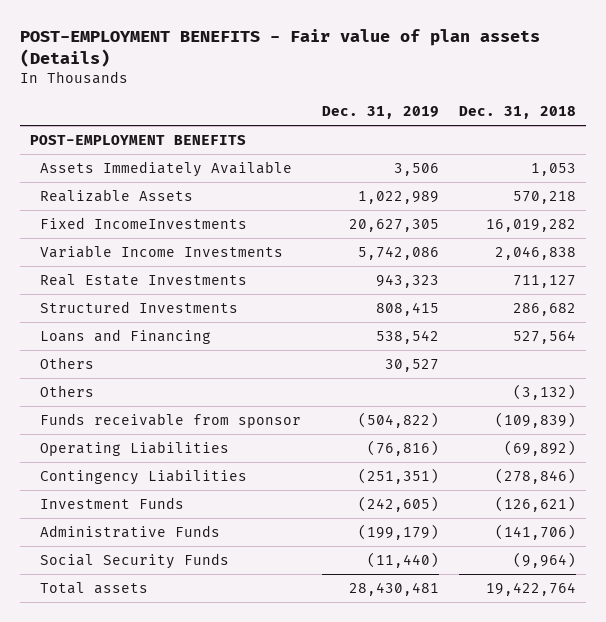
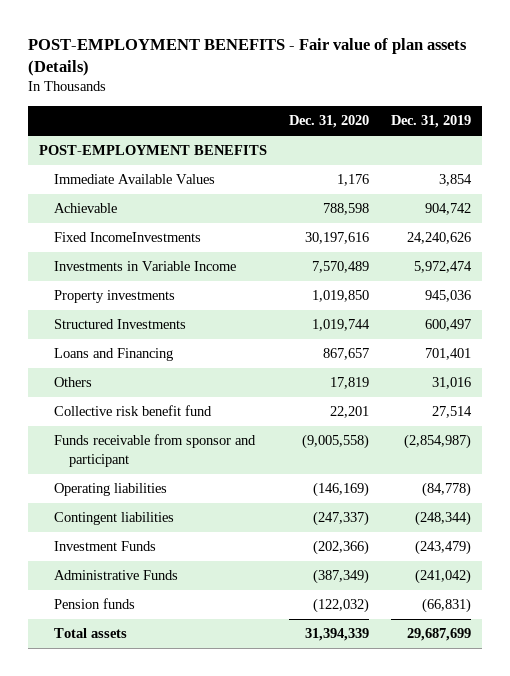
- | Dec. 31, 2019 | Dec. 31, 2018
+ | Dec. 31, 2020 | Dec. 31, 2019
- Assets Immediately Available | 3,506 | 1,053
- Realizable Assets | 1,022,989 | 570,218
- Fixed IncomeInvestments | 20,627,305 | 16,019,282
- Variable Income Investments | 5,742,086 | 2,046,838
- Real Estate Investments | 943,323 | 711,127
- Structured Investments | 808,415 | 286,682
- Loans and Financing | 538,542 | 527,564
- Others | 30,527 |
- Others | | (3,132)
- Funds receivable from sponsor | (504,822) | (109,839)
- Operating Liabilities | (76,816) | (69,892)
- Contingency Liabilities | (251,351) | (278,846)
- Investment Funds | (242,605) | (126,621)
- Administrative Funds | (199,179) | (141,706)
- Social Security Funds | (11,440) | (9,964)
- Total assets | 28,430,481 | 19,422,764
+ Immediate Available Values | 1,176 | 3,854
+ Achievable | 788,598 | 904,742
+ Fixed IncomeInvestments | 30,197,616 | 24,240,626
+ Investments in Variable Income | 7,570,489 | 5,972,474
+ Property investments | 1,019,850 | 945,036
+ Structured Investments | 1,019,744 | 600,497
+ Loans and Financing | 867,657 | 701,401
+ Others | 17,819 | 31,016
+ Collective risk benefit fund | 22,201 | 27,514
+ Funds receivable from sponsor and participant | (9,005,558) | (2,854,987)
+ Operating liabilities | (146,169) | (84,778)
+ Contingent liabilities | (247,337) | (248,344)
+ Investment Funds | (202,366) | (243,479)
+ Administrative Funds | (387,349) | (241,042)
+ Pension funds | (122,032) | (66,831)
+ Total assets | 31,394,339 | 29,687,699

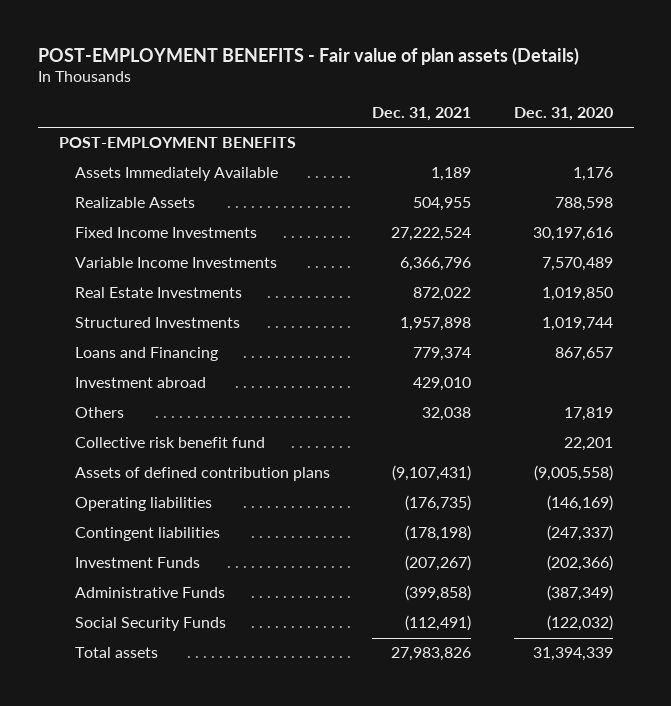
- | Dec. 31, 2020 | Dec. 31, 2019
+ | Dec. 31, 2021 | Dec. 31, 2020
- Immediate Available Values | 1,176 | 3,854
- Achievable | 788,598 | 904,742
- Fixed IncomeInvestments | 30,197,616 | 24,240,626
- Investments in Variable Income | 7,570,489 | 5,972,474
- Property investments | 1,019,850 | 945,036
+ Assets Immediately Available | 1,189 | 1,176
+ Realizable Assets | 504,955 | 788,598
+ Fixed Income Investments | 27,222,524 | 30,197,616
+ Variable Income Investments | 6,366,796 | 7,570,489
+ Real Estate Investments | 872,022 | 1,019,850
+ Investment abroad | 429,010 |
- Funds receivable from sponsor and participant | (9,005,558) | (2,854,987)
+ Assets of defined contribution plans | (9,107,431) | (9,005,558)
- Pension funds | (122,032) | (66,831)
+ Social Security Funds | (112,491) | (122,032)

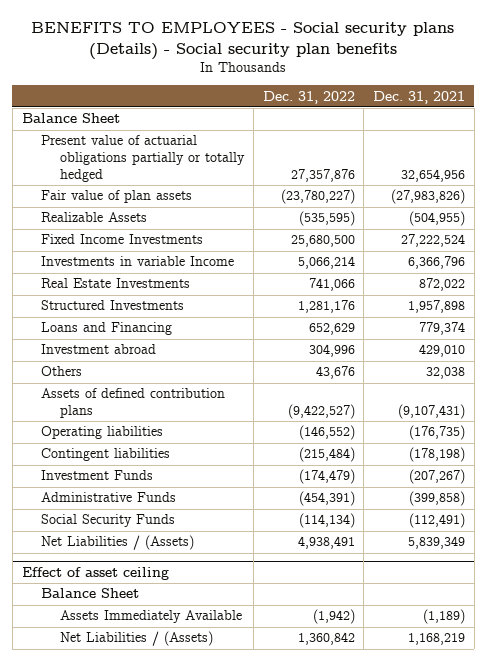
- POST-EMPLOYMENT BENEFITS - Fair value of plan assets (Details)
+ BENEFITS TO EMPLOYEES - Social security plans (Details) - Social security plan benefits
- | Dec. 31, 2021 | Dec. 31, 2020
+ | Dec. 31, 2022 | Dec. 31, 2021
- POST-EMPLOYMENT BENEFITS
- Assets Immediately Available | 1,189 | 1,176
- Realizable Assets | 504,955 | 788,598
+ Balance Sheet
+ Present value of actuarial obligations partially or totally hedged | 27,357,876 | 32,654,956
+ Fair value of plan assets | (23,780,227) | (27,983,826)
+ Realizable Assets | (535,595) | (504,955)
- Variable Income Investments | 6,366,796 | 7,570,489
+ Investments in variable Income | 5,066,214 | 6,366,796
- Collective risk benefit fund | | 22,201
- Total assets | 27,983,826 | 31,394,339
+ Net Liabilities / (Assets) | 4,938,491 | 5,839,349
+ Effect of asset ceiling
+ Balance Sheet
+ Assets Immediately Available | (1,942) | (1,189)
+ Net Liabilities / (Assets) | 1,360,842 | 1,168,219

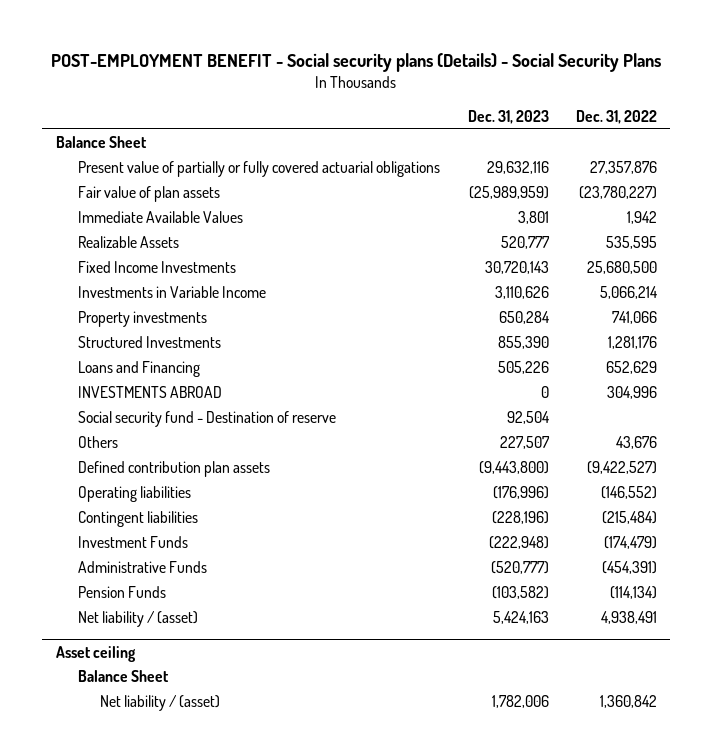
- BENEFITS TO EMPLOYEES - Social security plans (Details) - Social security plan benefits
+ POST-EMPLOYMENT BENEFIT - Social security plans (Details) - Social Security Plans
- | Dec. 31, 2022 | Dec. 31, 2021
+ | Dec. 31, 2023 | Dec. 31, 2022
- Present value of actuarial obligations partially or totally hedged | 27,357,876 | 32,654,956
+ Present value of partially or fully covered actuarial obligations | 29,632,116 | 27,357,876
- Realizable Assets | (535,595) | (504,955)
+ Immediate Available Values | 3,801 | 1,942
+ Realizable Assets | 520,777 | 535,595
- Investments in variable Income | 5,066,214 | 6,366,796
- Real Estate Investments | 741,066 | 872,022
+ Investments in Variable Income | 3,110,626 | 5,066,214
+ Property investments | 650,284 | 741,066
- Investment abroad | 304,996 | 429,010
+ INVESTMENTS ABROAD | 0 | 304,996
+ Social security fund - Destination of reserve | 92,504 |
- Assets of defined contribution plans | (9,422,527) | (9,107,431)
+ Defined contribution plan assets | (9,443,800) | (9,422,527)
- Social Security Funds | (114,134) | (112,491)
- Net Liabilities / (Assets) | 4,938,491 | 5,839,349
- Effect of asset ceiling
+ Pension Funds | (103,582) | (114,134)
+ Net liability / (asset) | 5,424,163 | 4,938,491
+ Asset ceiling
- Assets Immediately Available | (1,942) | (1,189)
- Net Liabilities / (Assets) | 1,360,842 | 1,168,219
+ Net liability / (asset) | 1,782,006 | 1,360,842

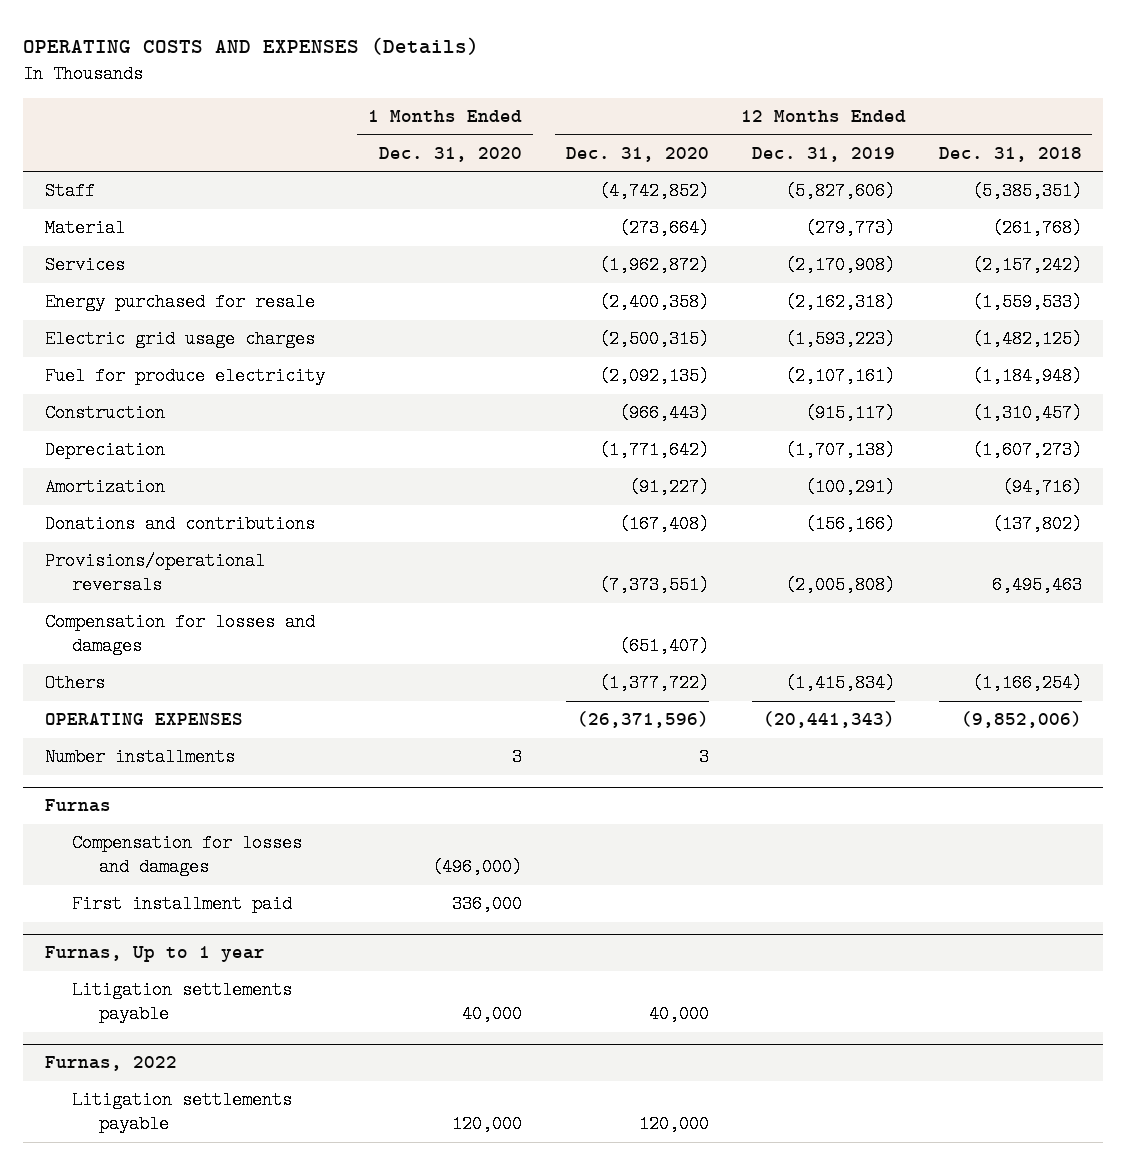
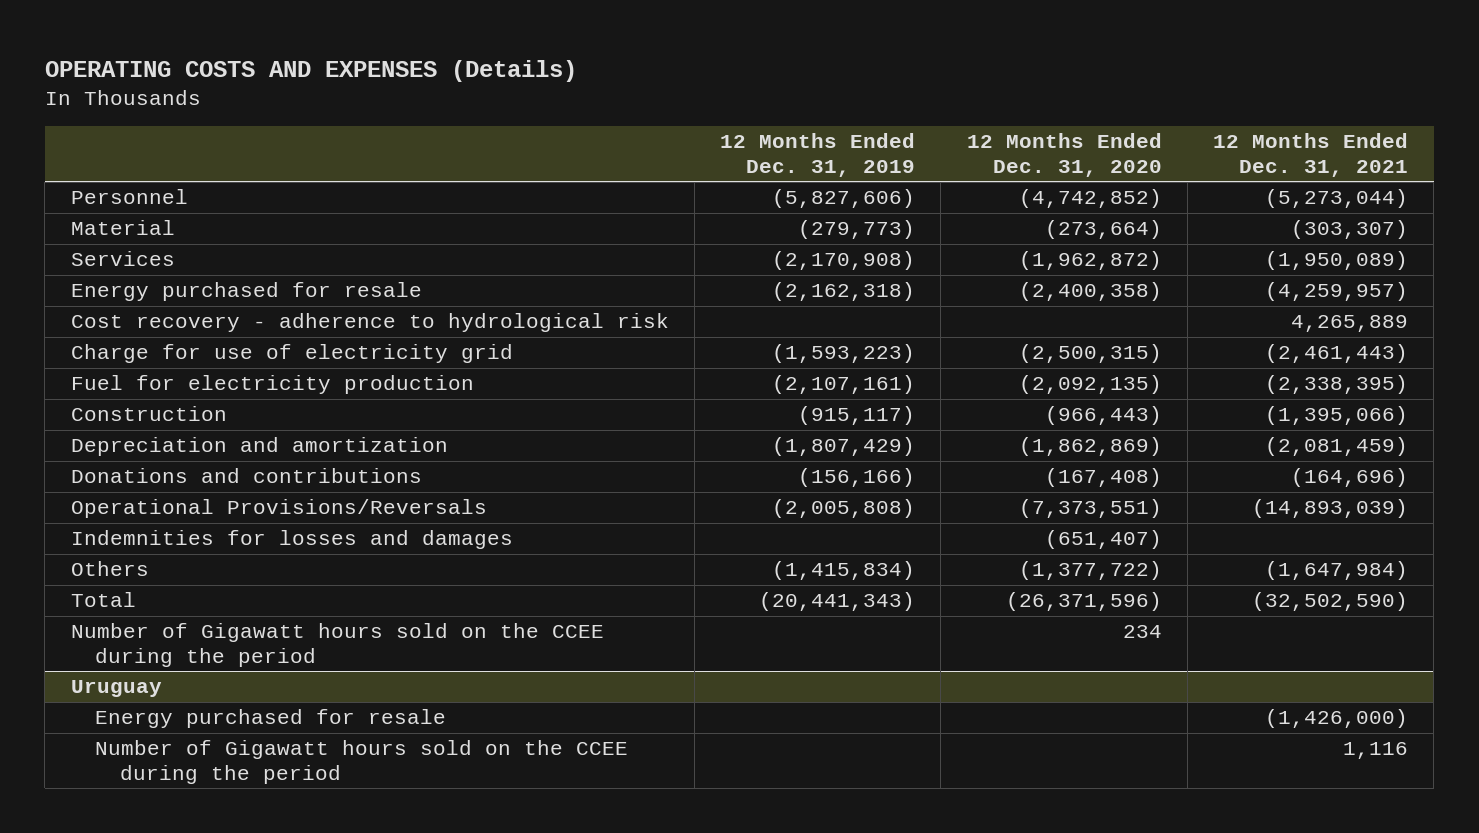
- | 1 Months Ended Dec. 31, 2020 | 12 Months Ended Dec. 31, 2020 | 12 Months Ended Dec. 31, 2019 | 12 Months Ended Dec. 31, 2018
+ | 12 Months Ended Dec. 31, 2019 | 12 Months Ended Dec. 31, 2020 | 12 Months Ended Dec. 31, 2021
- Staff | | (4,742,852) | (5,827,606) | (5,385,351)
+ Personnel | (5,827,606) | (4,742,852) | (5,273,044)
- Electric grid usage charges | | (2,500,315) | (1,593,223) | (1,482,125)
- Fuel for produce electricity | | (2,092,135) | (2,107,161) | (1,184,948)
+ Cost recovery - adherence to hydrological risk | | | 4,265,889
+ Charge for use of electricity grid | (1,593,223) | (2,500,315) | (2,461,443)
+ Fuel for electricity production | (2,107,161) | (2,092,135) | (2,338,395)
- Depreciation | | (1,771,642) | (1,707,138) | (1,607,273)
- Amortization | | (91,227) | (100,291) | (94,716)
+ Depreciation and amortization | (1,807,429) | (1,862,869) | (2,081,459)
- Provisions/operational reversals | | (7,373,551) | (2,005,808) | 6,495,463
- Compensation for losses and damages | | (651,407) | |
+ Operational Provisions/Reversals | (2,005,808) | (7,373,551) | (14,893,039)
+ Indemnities for losses and damages | | (651,407) |
- OPERATING EXPENSES | | (26,371,596) | (20,441,343) | (9,852,006)
- Number installments | 3 | 3 | |
- Furnas
- Compensation for losses and damages | (496,000) | | |
- First installment paid | 336,000 | | |
- Furnas, Up to 1 year
- Litigation settlements payable | 40,000 | 40,000 | |
- Furnas, 2022
- Litigation settlements payable | 120,000 | 120,000 | |
+ Total | (20,441,343) | (26,371,596) | (32,502,590)
+ Number of Gigawatt hours sold on the CCEE during the period | | 234 |
+ Uruguay
+ Energy purchased for resale | | | (1,426,000)
+ Number of Gigawatt hours sold on the CCEE during the period | | | 1,116

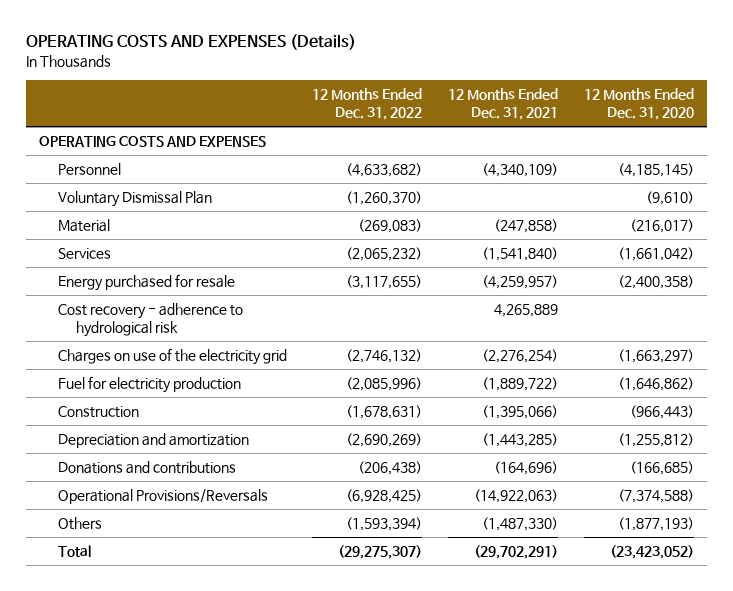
- | 12 Months Ended Dec. 31, 2019 | 12 Months Ended Dec. 31, 2020 | 12 Months Ended Dec. 31, 2021
+ | 12 Months Ended Dec. 31, 2022 | 12 Months Ended Dec. 31, 2021 | 12 Months Ended Dec. 31, 2020
- Personnel | (5,827,606) | (4,742,852) | (5,273,044)
- Material | (279,773) | (273,664) | (303,307)
- Services | (2,170,908) | (1,962,872) | (1,950,089)
+ OPERATING COSTS AND EXPENSES
+ Personnel | (4,633,682) | (4,340,109) | (4,185,145)
+ Voluntary Dismissal Plan | (1,260,370) | | (9,610)
+ Material | (269,083) | (247,858) | (216,017)
+ Services | (2,065,232) | (1,541,840) | (1,661,042)
- Charge for use of electricity grid | (1,593,223) | (2,500,315) | (2,461,443)
- Fuel for electricity production | (2,107,161) | (2,092,135) | (2,338,395)
+ Charges on use of the electricity grid | (2,746,132) | (2,276,254) | (1,663,297)
+ Fuel for electricity production | (2,085,996) | (1,889,722) | (1,646,862)
- Depreciation and amortization | (1,807,429) | (1,862,869) | (2,081,459)
- Donations and contributions | (156,166) | (167,408) | (164,696)
- Operational Provisions/Reversals | (2,005,808) | (7,373,551) | (14,893,039)
- Indemnities for losses and damages | | (651,407) |
- Others | (1,415,834) | (1,377,722) | (1,647,984)
- Total | (20,441,343) | (26,371,596) | (32,502,590)
- Number of Gigawatt hours sold on the CCEE during the period | | 234 |
- Uruguay
- Energy purchased for resale | | | (1,426,000)
- Number of Gigawatt hours sold on the CCEE during the period | | | 1,116
+ Depreciation and amortization | (2,690,269) | (1,443,285) | (1,255,812)
+ Donations and contributions | (206,438) | (164,696) | (166,685)
+ Operational Provisions/Reversals | (6,928,425) | (14,922,063) | (7,374,588)
+ Others | (1,593,394) | (1,487,330) | (1,877,193)
+ Total | (29,275,307) | (29,702,291) | (23,423,052)

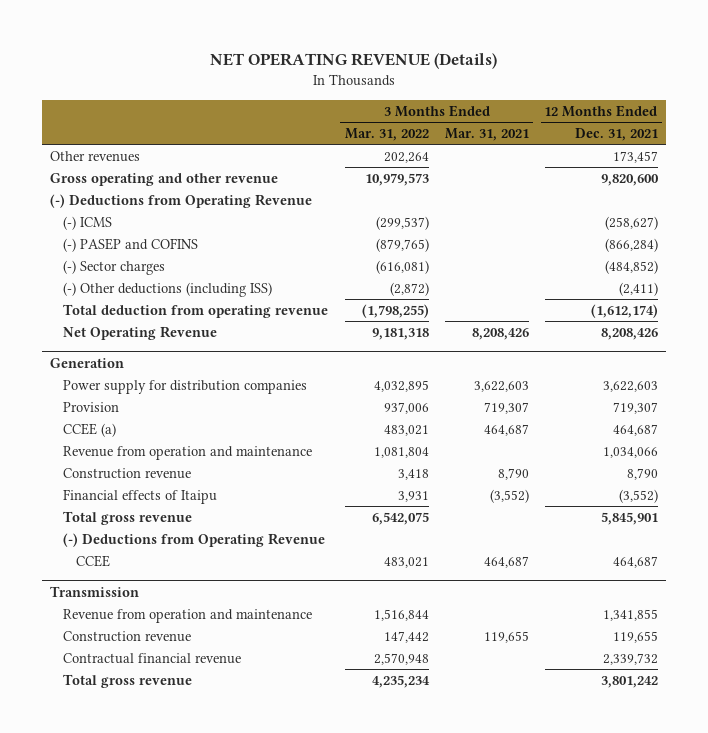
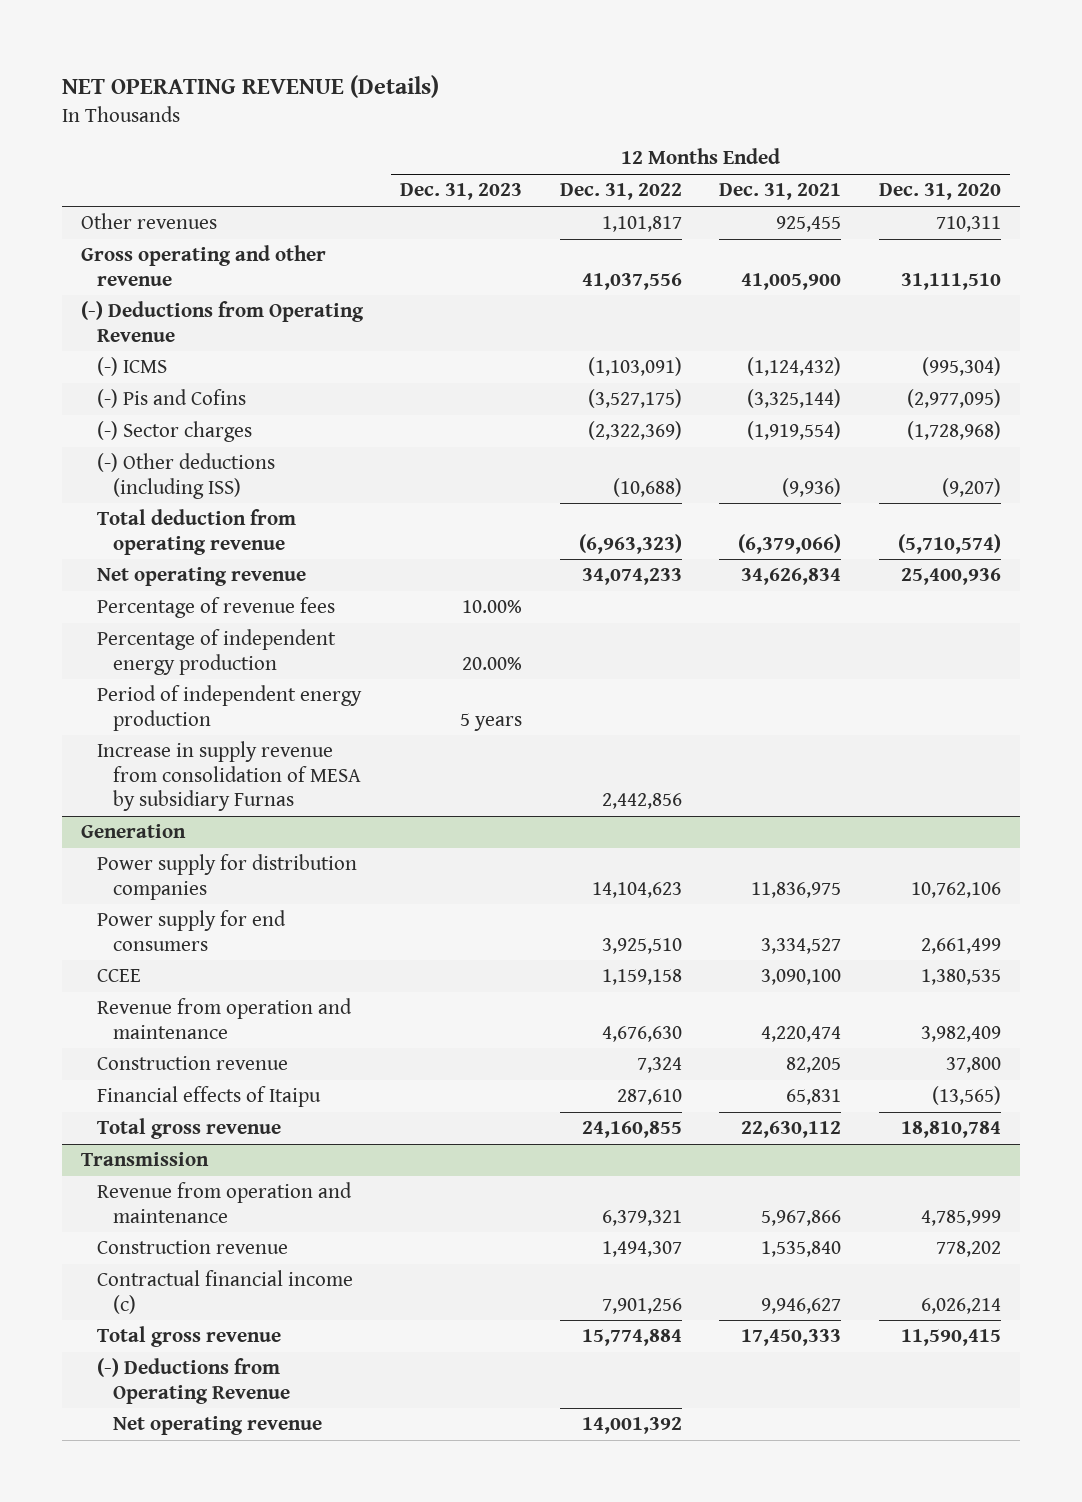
- | 3 Months Ended Mar. 31, 2022 | 3 Months Ended Mar. 31, 2021 | 12 Months Ended Dec. 31, 2021
+ | 12 Months Ended Dec. 31, 2023 | 12 Months Ended Dec. 31, 2022 | 12 Months Ended Dec. 31, 2021 | 12 Months Ended Dec. 31, 2020
- Other revenues | 202,264 | | 173,457
- Gross operating and other revenue | 10,979,573 | | 9,820,600
+ Other revenues | | 1,101,817 | 925,455 | 710,311
+ Gross operating and other revenue | | 41,037,556 | 41,005,900 | 31,111,510
- (-) ICMS | (299,537) | | (258,627)
- (-) PASEP and COFINS | (879,765) | | (866,284)
- (-) Sector charges | (616,081) | | (484,852)
- (-) Other deductions (including ISS) | (2,872) | | (2,411)
- Total deduction from operating revenue | (1,798,255) | | (1,612,174)
- Net Operating Revenue | 9,181,318 | 8,208,426 | 8,208,426
+ (-) ICMS | | (1,103,091) | (1,124,432) | (995,304)
+ (-) Pis and Cofins | | (3,527,175) | (3,325,144) | (2,977,095)
+ (-) Sector charges | | (2,322,369) | (1,919,554) | (1,728,968)
+ (-) Other deductions (including ISS) | | (10,688) | (9,936) | (9,207)
+ Total deduction from operating revenue | | (6,963,323) | (6,379,066) | (5,710,574)
+ Net operating revenue | | 34,074,233 | 34,626,834 | 25,400,936
+ Percentage of revenue fees | 10.00% | | |
+ Percentage of independent energy production | 20.00% | | |
+ Period of independent energy production | 5 years | | |
+ Increase in supply revenue from consolidation of MESA by subsidiary Furnas | | 2,442,856 | |
@ Generation
- Power supply for distribution companies | 4,032,895 | 3,622,603 | 3,622,603
- Provision | 937,006 | 719,307 | 719,307
- CCEE (a) | 483,021 | 464,687 | 464,687
- Revenue from operation and maintenance | 1,081,804 | | 1,034,066
- Construction revenue | 3,418 | 8,790 | 8,790
- Financial effects of Itaipu | 3,931 | (3,552) | (3,552)
- Total gross revenue | 6,542,075 | | 5,845,901
- (-) Deductions from Operating Revenue
- CCEE | 483,021 | 464,687 | 464,687
+ Power supply for distribution companies | | 14,104,623 | 11,836,975 | 10,762,106
+ Power supply for end consumers | | 3,925,510 | 3,334,527 | 2,661,499
+ CCEE | | 1,159,158 | 3,090,100 | 1,380,535
+ Revenue from operation and maintenance | | 4,676,630 | 4,220,474 | 3,982,409
+ Construction revenue | | 7,324 | 82,205 | 37,800
+ Financial effects of Itaipu | | 287,610 | 65,831 | (13,565)
+ Total gross revenue | | 24,160,855 | 22,630,112 | 18,810,784
@ Transmission
- Revenue from operation and maintenance | 1,516,844 | | 1,341,855
- Construction revenue | 147,442 | 119,655 | 119,655
- Contractual financial revenue | 2,570,948 | | 2,339,732
- Total gross revenue | 4,235,234 | | 3,801,242
+ Revenue from operation and maintenance | | 6,379,321 | 5,967,866 | 4,785,999
+ Construction revenue | | 1,494,307 | 1,535,840 | 778,202
+ Contractual financial income (c) | | 7,901,256 | 9,946,627 | 6,026,214
+ Total gross revenue | | 15,774,884 | 17,450,333 | 11,590,415
+ (-) Deductions from Operating Revenue
+ Net operating revenue | | 14,001,392 | |

